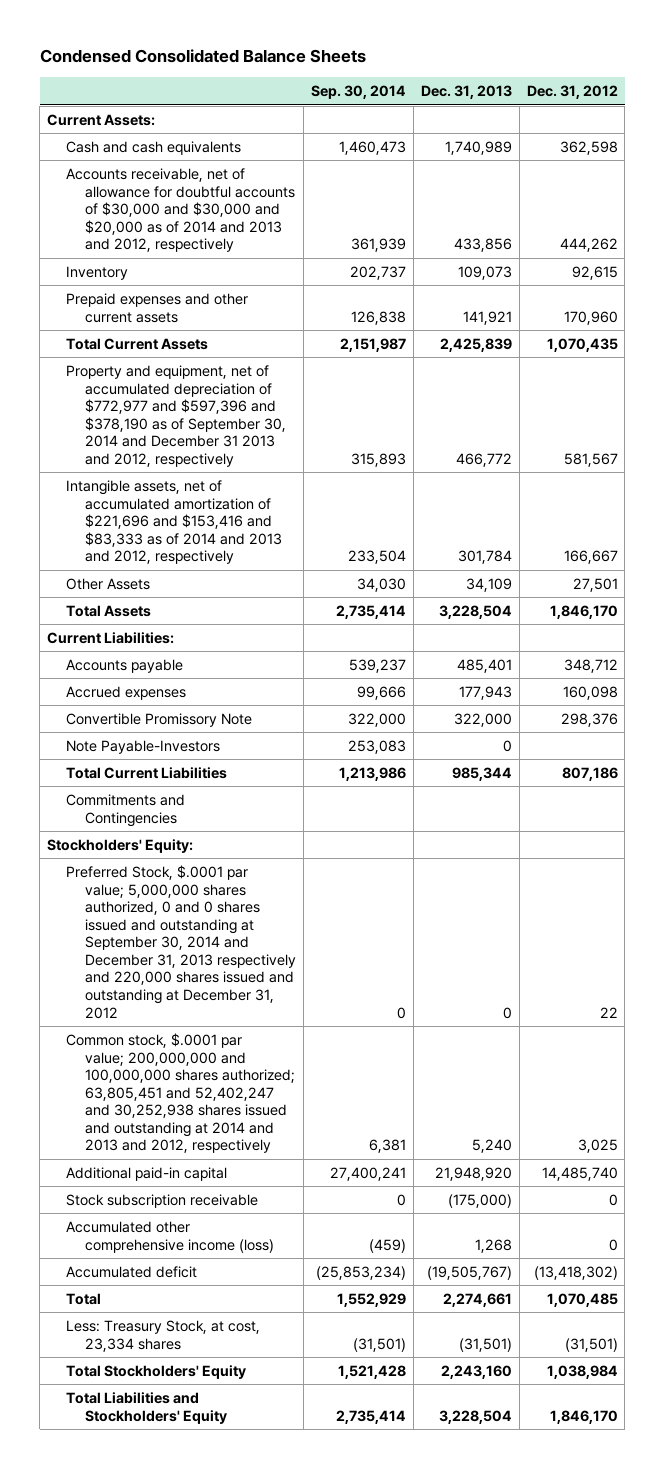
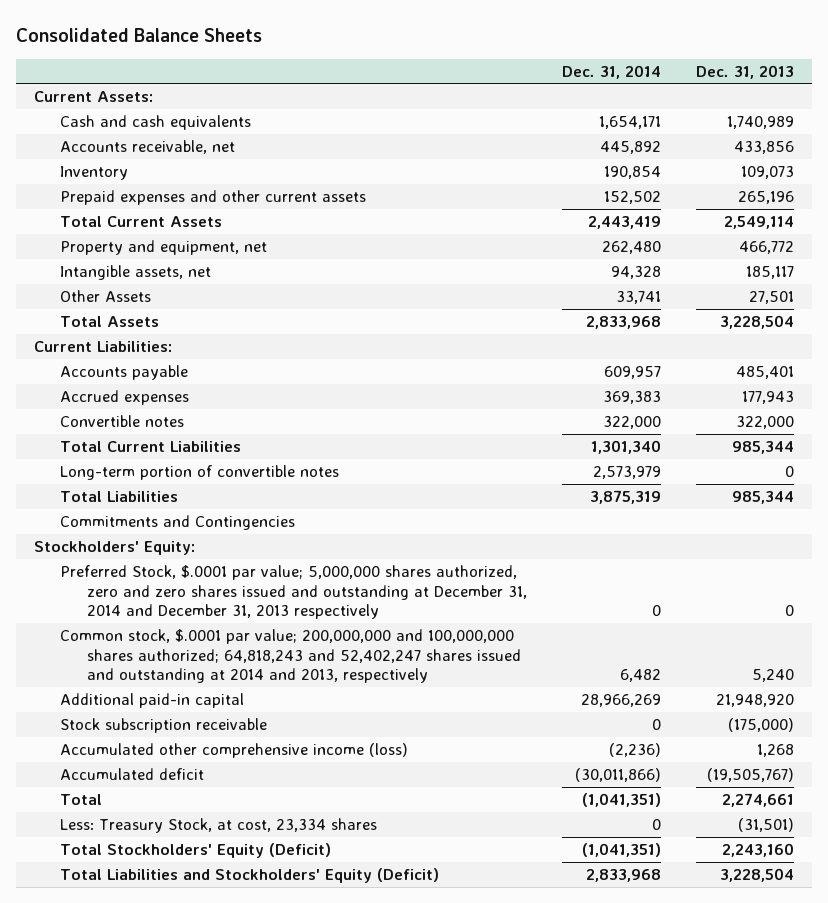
- Condensed Consolidated Balance Sheets
+ Consolidated Balance Sheets
- | Sep. 30, 2014 | Dec. 31, 2013 | Dec. 31, 2012
+ | Dec. 31, 2014 | Dec. 31, 2013
- Accounts receivable, net of allowance for doubtful accounts of $30,000 and $30,000 and $20,000 as of 2014 and 2013 and 2012, respectively | 361,939 | 433,856 | 444,262
+ Accounts receivable, net | 445,892 | 433,856
- Prepaid expenses and other current assets | 126,838 | 141,921 | 170,960
- Total Current Assets | 2,151,987 | 2,425,839 | 1,070,435
- Property and equipment, net of accumulated depreciation of $772,977 and $597,396 and $378,190 as of September 30, 2014 and December 31 2013 and 2012, respectively | 315,893 | 466,772 | 581,567
- Intangible assets, net of accumulated amortization of $221,696 and $153,416 and $83,333 as of 2014 and 2013 and 2012, respectively | 233,504 | 301,784 | 166,667
- Other Assets | 34,030 | 34,109 | 27,501
+ Prepaid expenses and other current assets | 152,502 | 265,196
+ Total Current Assets | 2,443,419 | 2,549,114
+ Property and equipment, net | 262,480 | 466,772
+ Intangible assets, net | 94,328 | 185,117
+ Other Assets | 33,741 | 27,501
- Convertible Promissory Note | 322,000 | 322,000 | 298,376
- Note Payable-Investors | 253,083 | 0 |
+ Convertible notes | 322,000 | 322,000
+ Long-term portion of convertible notes | 2,573,979 | 0
+ Total Liabilities | 3,875,319 | 985,344
- Preferred Stock, $.0001 par value; 5,000,000 shares authorized, 0 and 0 shares issued and outstanding at September 30, 2014 and December 31, 2013 respectively and 220,000 shares issued and outstanding at December 31, 2012 | 0 | 0 | 22
- Common stock, $.0001 par value; 200,000,000 and 100,000,000 shares authorized; 63,805,451 and 52,402,247 and 30,252,938 shares issued and outstanding at 2014 and 2013 and 2012, respectively | 6,381 | 5,240 | 3,025
+ Preferred Stock, $.0001 par value; 5,000,000 shares authorized, zero and zero shares issued and outstanding at December 31, 2014 and December 31, 2013 respectively | 0 | 0
+ Common stock, $.0001 par value; 200,000,000 and 100,000,000 shares authorized; 64,818,243 and 52,402,247 shares issued and outstanding at 2014 and 2013, respectively | 6,482 | 5,240
- Total Stockholders' Equity | 1,521,428 | 2,243,160 | 1,038,984
- Total Liabilities and Stockholders' Equity | 2,735,414 | 3,228,504 | 1,846,170
+ Total Stockholders' Equity (Deficit) | (1,041,351) | 2,243,160
+ Total Liabilities and Stockholders' Equity (Deficit) | 2,833,968 | 3,228,504

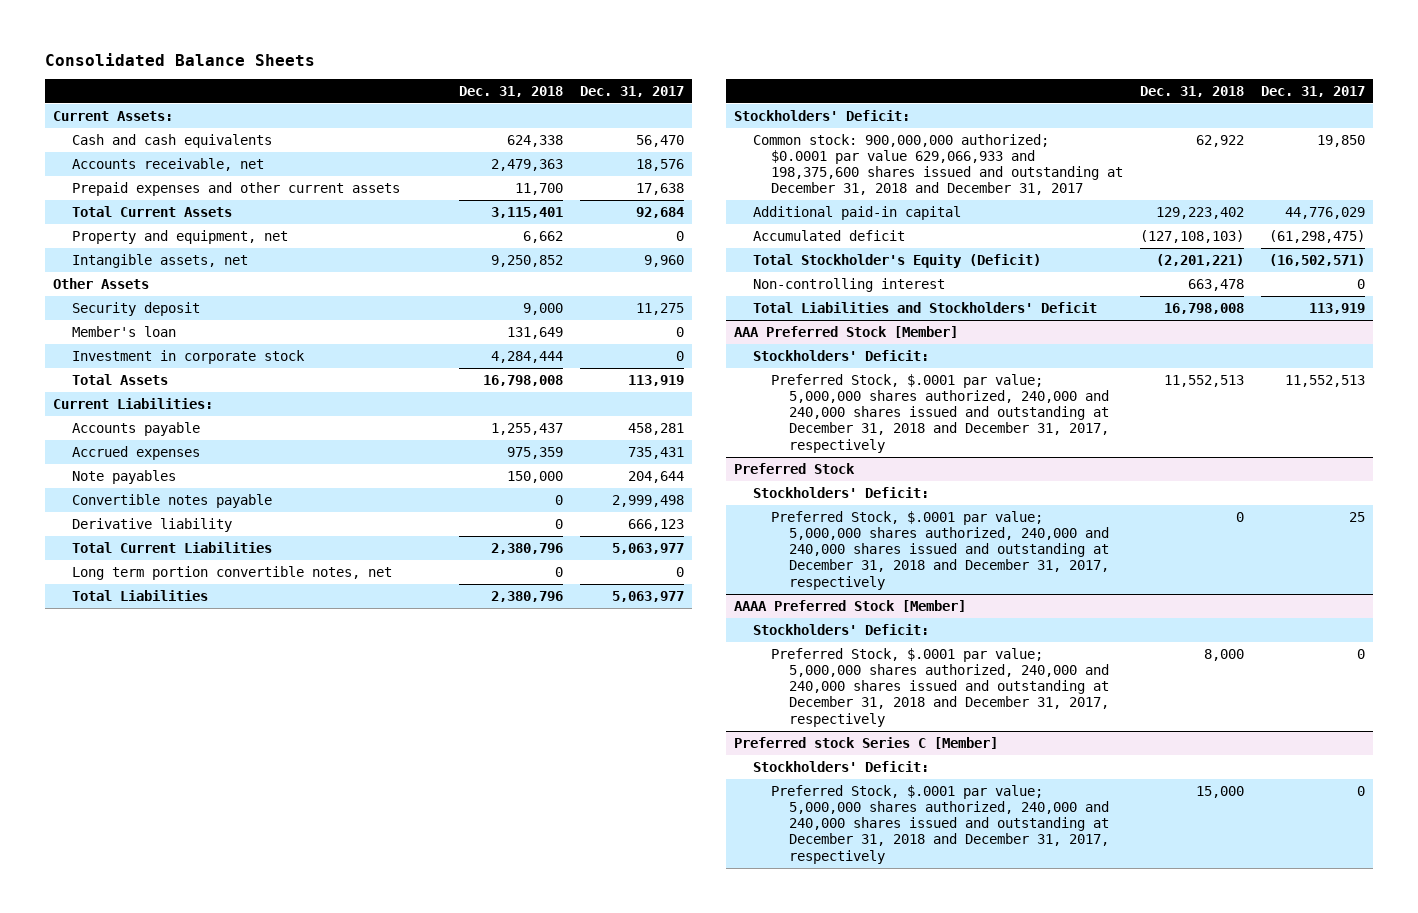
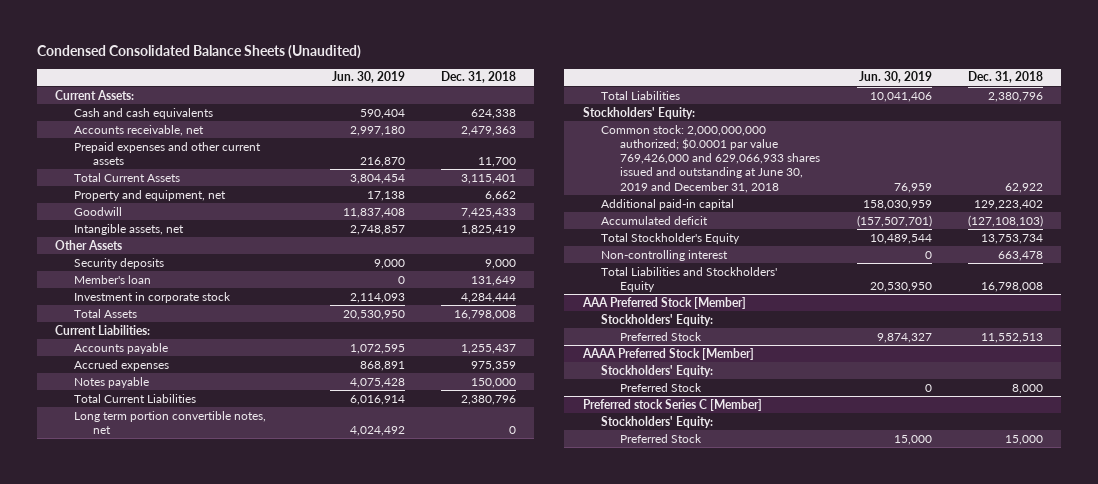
- Consolidated Balance Sheets
+ Condensed Consolidated Balance Sheets (Unaudited)
- | Dec. 31, 2018 | Dec. 31, 2017
+ | Jun. 30, 2019 | Dec. 31, 2018
- Intangible assets, net | 9,250,852 | 9,960
+ Goodwill | 11,837,408 | 7,425,433
+ Intangible assets, net | 2,748,857 | 1,825,419
- Security deposit | 9,000 | 11,275
+ Security deposits | 9,000 | 9,000
- Note payables | 150,000 | 204,644
- Convertible notes payable | 0 | 2,999,498
- Derivative liability | 0 | 666,123
+ Notes payable | 4,075,428 | 150,000
- Stockholders' Deficit:
- Common stock: 900,000,000 authorized; $0.0001 par value 629,066,933 and 198,375,600 shares issued and outstanding at December 31, 2018 and December 31, 2017 | 62,922 | 19,850
+ Stockholders' Equity:
+ Common stock: 2,000,000,000 authorized; $0.0001 par value 769,426,000 and 629,066,933 shares issued and outstanding at June 30, 2019 and December 31, 2018 | 76,959 | 62,922
- Total Stockholder's Equity (Deficit) | (2,201,221) | (16,502,571)
+ Total Stockholder's Equity | 10,489,544 | 13,753,734
- Total Liabilities and Stockholders' Deficit | 16,798,008 | 113,919
+ Total Liabilities and Stockholders' Equity | 20,530,950 | 16,798,008
@ AAA Preferred Stock [Member]
- Stockholders' Deficit:
- Preferred Stock, $.0001 par value; 5,000,000 shares authorized, 240,000 and 240,000 shares issued and outstanding at December 31, 2018 and December 31, 2017, respectively | 11,552,513 | 11,552,513
- Preferred Stock
- Stockholders' Deficit:
- Preferred Stock, $.0001 par value; 5,000,000 shares authorized, 240,000 and 240,000 shares issued and outstanding at December 31, 2018 and December 31, 2017, respectively | 0 | 25
@ AAA Preferred Stock [Member]
+ Stockholders' Equity:
+ Preferred Stock | 9,874,327 | 11,552,513
@ AAAA Preferred Stock [Member]
- Stockholders' Deficit:
- Preferred Stock, $.0001 par value; 5,000,000 shares authorized, 240,000 and 240,000 shares issued and outstanding at December 31, 2018 and December 31, 2017, respectively | 8,000 | 0
+ Stockholders' Equity:
+ Preferred Stock | 0 | 8,000
@ Preferred stock Series C [Member]
- Stockholders' Deficit:
- Preferred Stock, $.0001 par value; 5,000,000 shares authorized, 240,000 and 240,000 shares issued and outstanding at December 31, 2018 and December 31, 2017, respectively | 15,000 | 0
+ Stockholders' Equity:
+ Preferred Stock | 15,000 | 15,000

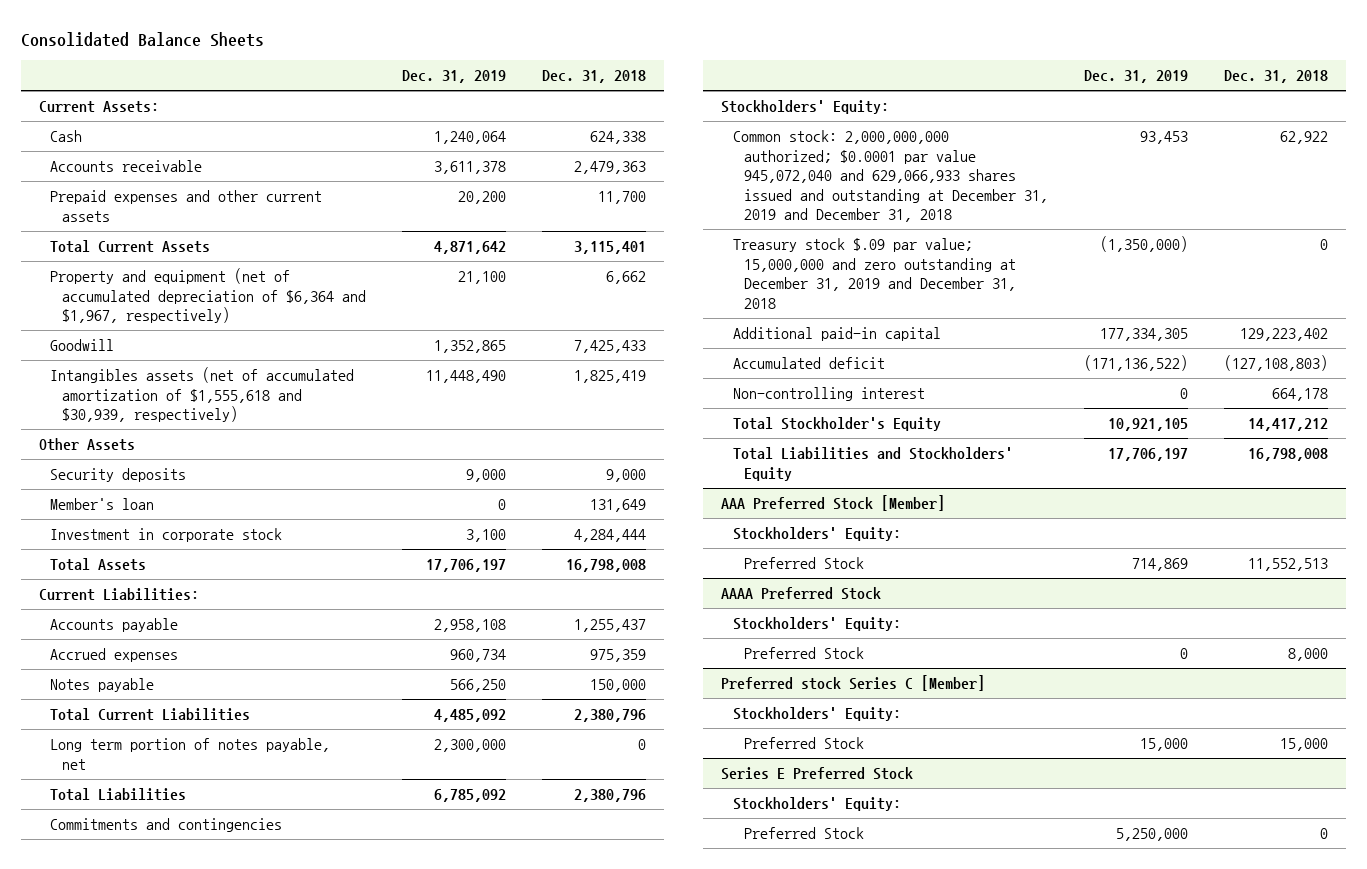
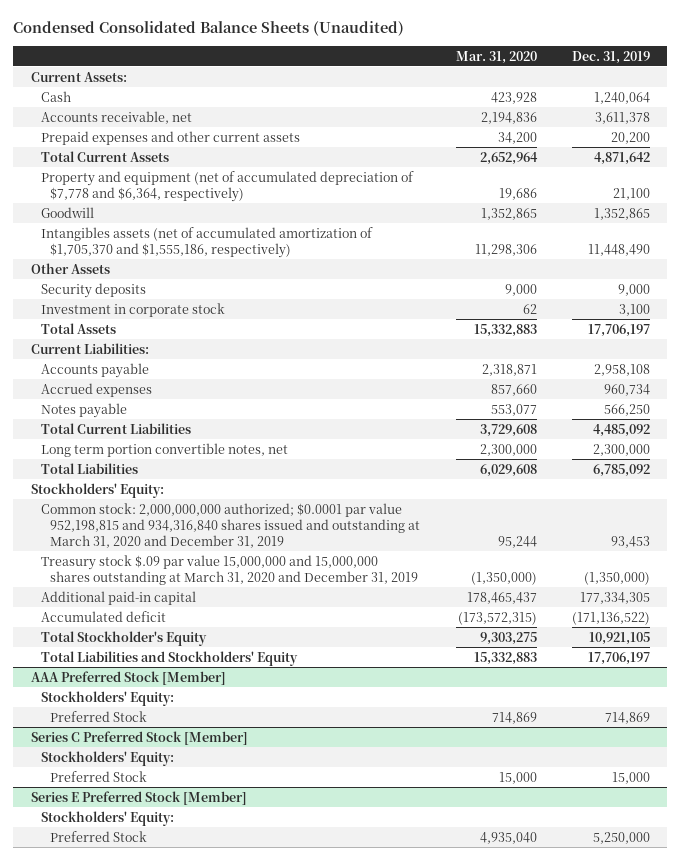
- Consolidated Balance Sheets
+ Condensed Consolidated Balance Sheets (Unaudited)
- | Dec. 31, 2019 | Dec. 31, 2018
+ | Mar. 31, 2020 | Dec. 31, 2019
- Accounts receivable | 3,611,378 | 2,479,363
+ Accounts receivable, net | 2,194,836 | 3,611,378
- Property and equipment (net of accumulated depreciation of $6,364 and $1,967, respectively) | 21,100 | 6,662
+ Property and equipment (net of accumulated depreciation of $7,778 and $6,364, respectively) | 19,686 | 21,100
- Intangibles assets (net of accumulated amortization of $1,555,618 and $30,939, respectively) | 11,448,490 | 1,825,419
+ Intangibles assets (net of accumulated amortization of $1,705,370 and $1,555,186, respectively) | 11,298,306 | 11,448,490
- Member's loan | 0 | 131,649
- Long term portion of notes payable, net | 2,300,000 | 0
+ Long term portion convertible notes, net | 2,300,000 | 2,300,000
- Commitments and contingencies
- Common stock: 2,000,000,000 authorized; $0.0001 par value 945,072,040 and 629,066,933 shares issued and outstanding at December 31, 2019 and December 31, 2018 | 93,453 | 62,922
- Treasury stock $.09 par value; 15,000,000 and zero outstanding at December 31, 2019 and December 31, 2018 | (1,350,000) | 0
+ Common stock: 2,000,000,000 authorized; $0.0001 par value 952,198,815 and 934,316,840 shares issued and outstanding at March 31, 2020 and December 31, 2019 | 95,244 | 93,453
+ Treasury stock $.09 par value 15,000,000 and 15,000,000 shares outstanding at March 31, 2020 and December 31, 2019 | (1,350,000) | (1,350,000)
- Non-controlling interest | 0 | 664,178
- AAAA Preferred Stock
- Stockholders' Equity:
- Preferred Stock | 0 | 8,000
- Preferred stock Series C [Member]
+ Series C Preferred Stock [Member]
- Series E Preferred Stock
+ Series E Preferred Stock [Member]

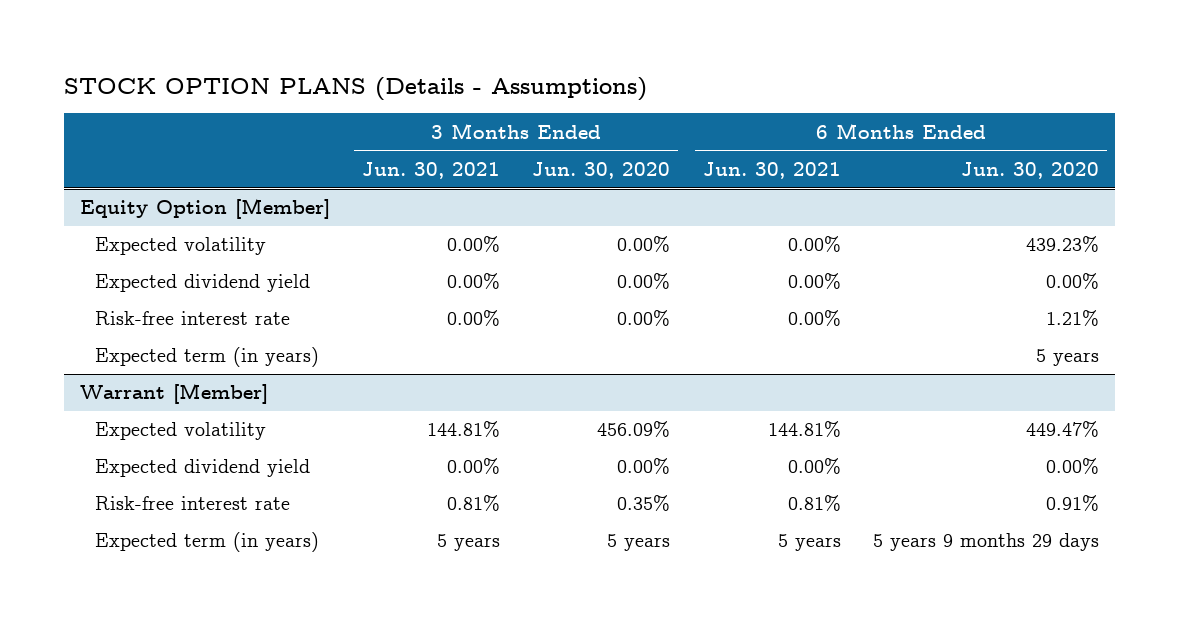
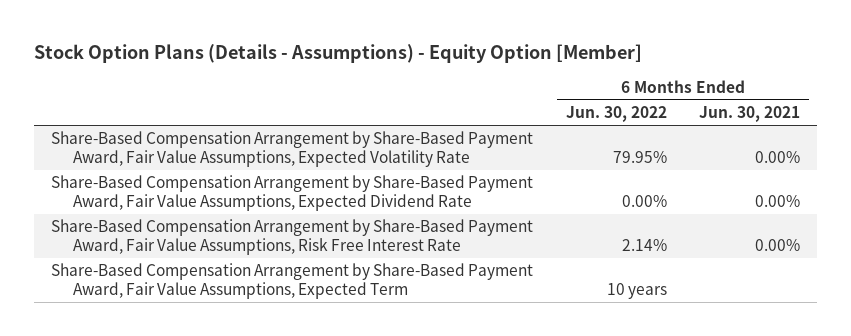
- STOCK OPTION PLANS (Details - Assumptions)
+ Stock Option Plans (Details - Assumptions) - Equity Option [Member]
- | 3 Months Ended Jun. 30, 2021 | 3 Months Ended Jun. 30, 2020 | 6 Months Ended Jun. 30, 2021 | 6 Months Ended Jun. 30, 2020
+ | 6 Months Ended Jun. 30, 2022 | 6 Months Ended Jun. 30, 2021
- Equity Option [Member]
- Expected volatility | 0.00% | 0.00% | 0.00% | 439.23%
- Expected dividend yield | 0.00% | 0.00% | 0.00% | 0.00%
- Risk-free interest rate | 0.00% | 0.00% | 0.00% | 1.21%
- Expected term (in years) | | | | 5 years
- Warrant [Member]
- Expected volatility | 144.81% | 456.09% | 144.81% | 449.47%
- Expected dividend yield | 0.00% | 0.00% | 0.00% | 0.00%
- Risk-free interest rate | 0.81% | 0.35% | 0.81% | 0.91%
- Expected term (in years) | 5 years | 5 years | 5 years | 5 years 9 months 29 days
+ Share-Based Compensation Arrangement by Share-Based Payment Award, Fair Value Assumptions, Expected Volatility Rate | 79.95% | 0.00%
+ Share-Based Compensation Arrangement by Share-Based Payment Award, Fair Value Assumptions, Expected Dividend Rate | 0.00% | 0.00%
+ Share-Based Compensation Arrangement by Share-Based Payment Award, Fair Value Assumptions, Risk Free Interest Rate | 2.14% | 0.00%
+ Share-Based Compensation Arrangement by Share-Based Payment Award, Fair Value Assumptions, Expected Term | 10 years |

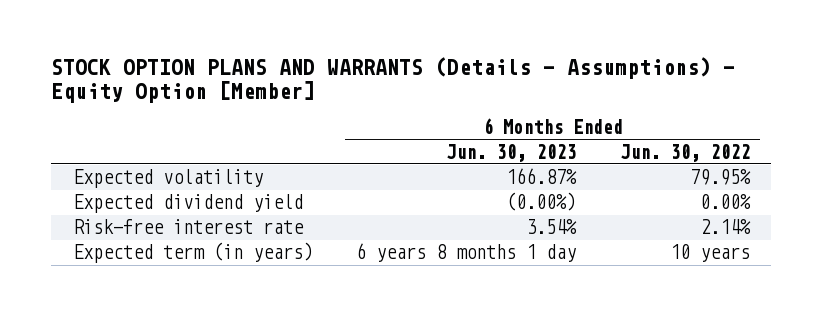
- Stock Option Plans (Details - Assumptions) - Equity Option [Member]
+ STOCK OPTION PLANS AND WARRANTS (Details - Assumptions) - Equity Option [Member]
- | 6 Months Ended Jun. 30, 2022 | 6 Months Ended Jun. 30, 2021
+ | 6 Months Ended Jun. 30, 2023 | 6 Months Ended Jun. 30, 2022
- Share-Based Compensation Arrangement by Share-Based Payment Award, Fair Value Assumptions, Expected Volatility Rate | 79.95% | 0.00%
- Share-Based Compensation Arrangement by Share-Based Payment Award, Fair Value Assumptions, Expected Dividend Rate | 0.00% | 0.00%
- Share-Based Compensation Arrangement by Share-Based Payment Award, Fair Value Assumptions, Risk Free Interest Rate | 2.14% | 0.00%
- Share-Based Compensation Arrangement by Share-Based Payment Award, Fair Value Assumptions, Expected Term | 10 years |
+ Expected volatility | 166.87% | 79.95%
+ Expected dividend yield | (0.00%) | 0.00%
+ Risk-free interest rate | 3.54% | 2.14%
+ Expected term (in years) | 6 years 8 months 1 day | 10 years

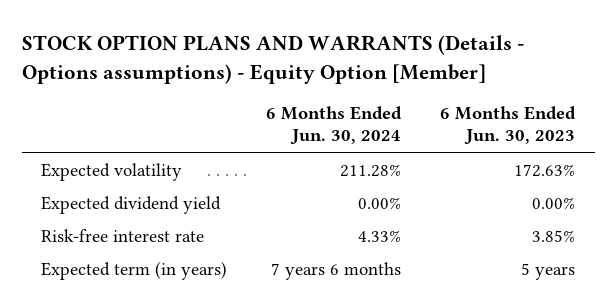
- STOCK OPTION PLANS AND WARRANTS (Details - Assumptions) - Equity Option [Member]
+ STOCK OPTION PLANS AND WARRANTS (Details - Options assumptions) - Equity Option [Member]
- | 6 Months Ended Jun. 30, 2023 | 6 Months Ended Jun. 30, 2022
+ | 6 Months Ended Jun. 30, 2024 | 6 Months Ended Jun. 30, 2023
- Expected volatility | 166.87% | 79.95%
- Expected dividend yield | (0.00%) | 0.00%
- Risk-free interest rate | 3.54% | 2.14%
- Expected term (in years) | 6 years 8 months 1 day | 10 years
+ Expected volatility | 211.28% | 172.63%
+ Expected dividend yield | 0.00% | 0.00%
+ Risk-free interest rate | 4.33% | 3.85%
+ Expected term (in years) | 7 years 6 months | 5 years

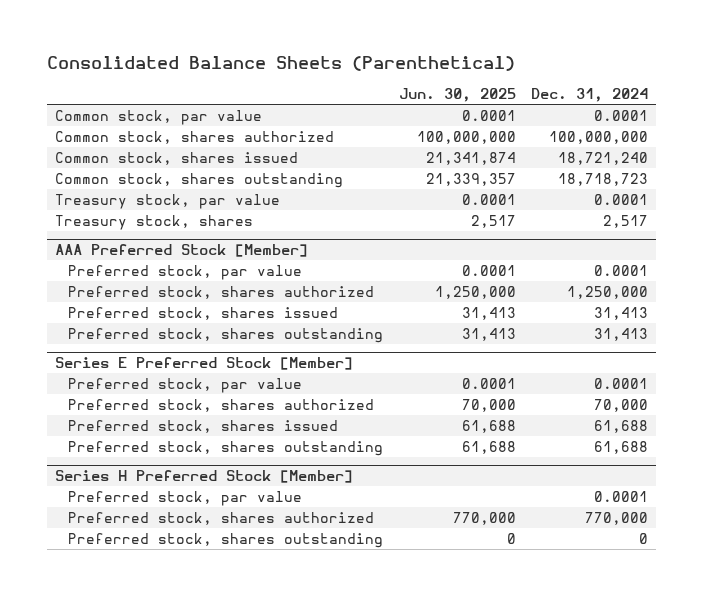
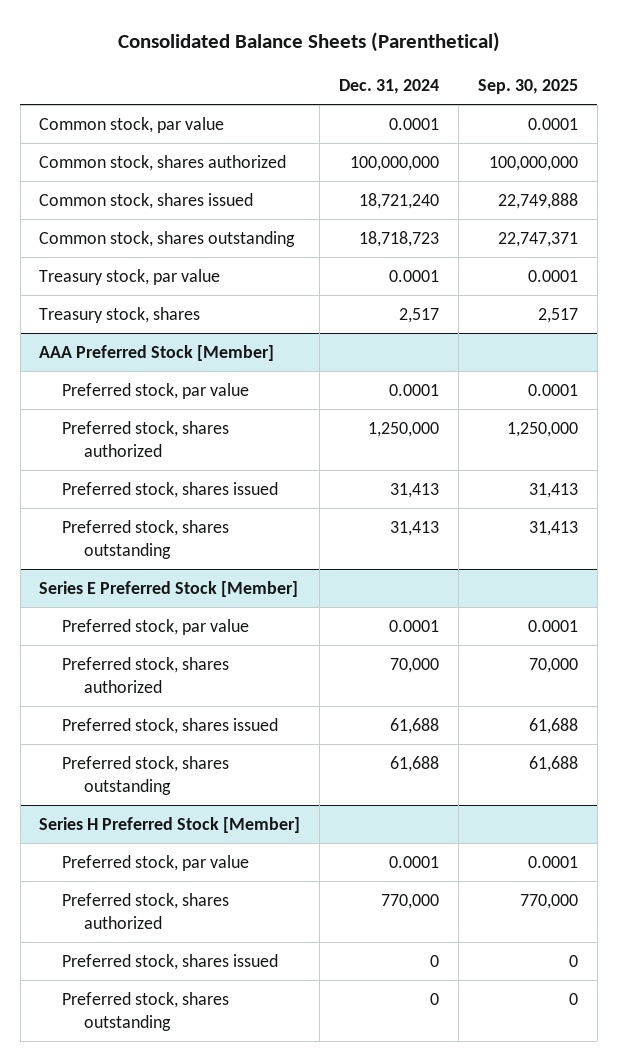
- | Jun. 30, 2025 | Dec. 31, 2024
+ | Dec. 31, 2024 | Sep. 30, 2025
@ Series H Preferred Stock [Member]
+ Preferred stock, shares issued | 0 | 0

